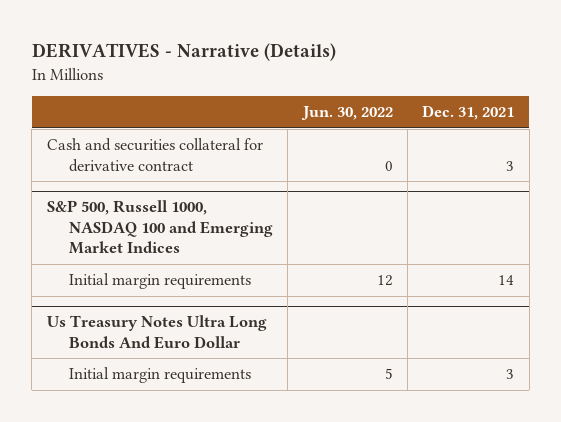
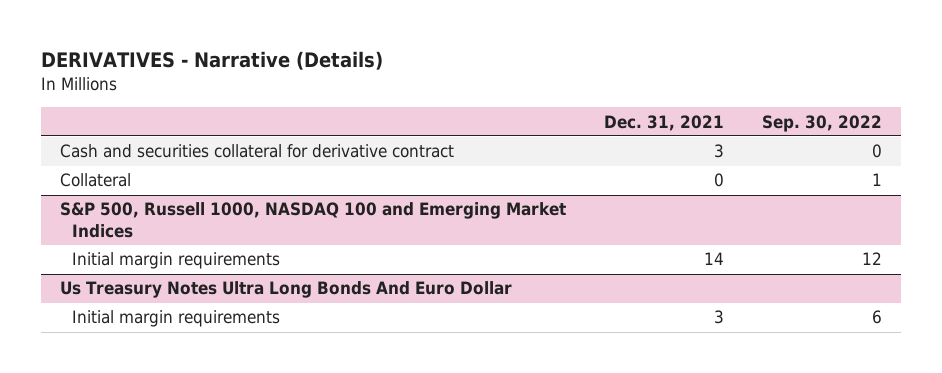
- | Jun. 30, 2022 | Dec. 31, 2021
+ | Dec. 31, 2021 | Sep. 30, 2022
+ Collateral | 0 | 1

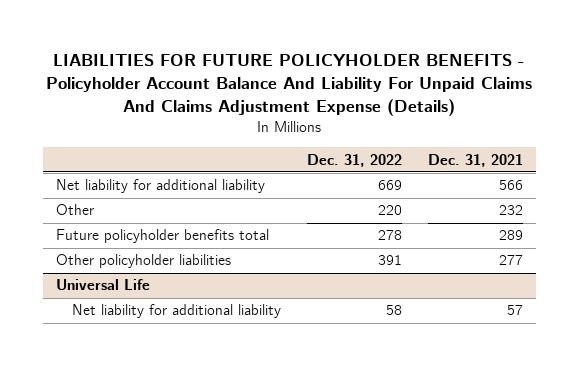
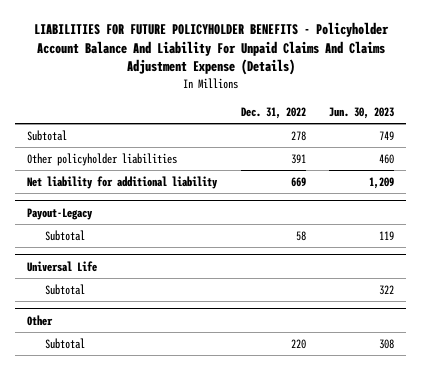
- | Dec. 31, 2022 | Dec. 31, 2021
+ | Dec. 31, 2022 | Jun. 30, 2023
- Other | 220 | 232
- Future policyholder benefits total | 278 | 289
+ Subtotal | 278 | 749
moved down: Net liability for additional liability | 669 | 1,209
+ Payout-Legacy
+ Subtotal | 58 | 119
@ Universal Life
- Net liability for additional liability | 58 | 57
+ Subtotal | | 322
+ Other
+ Subtotal | 220 | 308

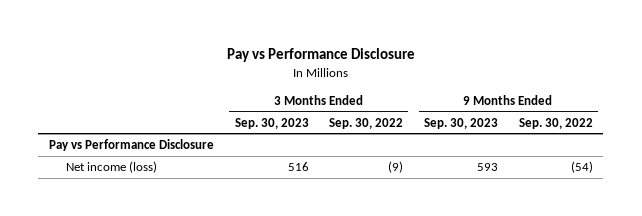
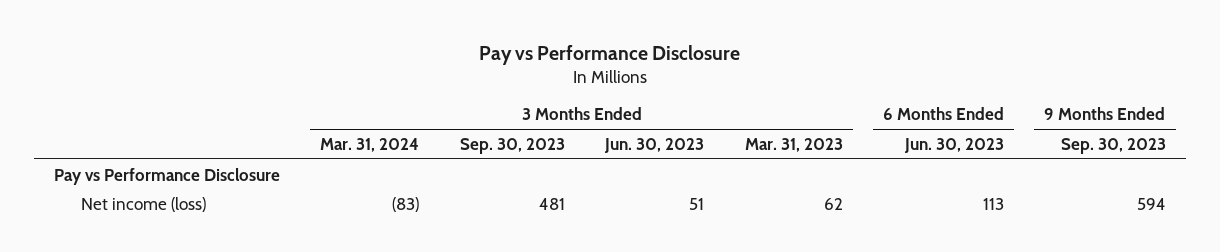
- | 3 Months Ended Sep. 30, 2023 | 3 Months Ended Sep. 30, 2022 | 9 Months Ended Sep. 30, 2023 | 9 Months Ended Sep. 30, 2022
+ | 3 Months Ended Mar. 31, 2024 | 3 Months Ended Sep. 30, 2023 | 3 Months Ended Jun. 30, 2023 | 3 Months Ended Mar. 31, 2023 | 6 Months Ended Jun. 30, 2023 | 9 Months Ended Sep. 30, 2023
- Net income (loss) | 516 | (9) | 593 | (54)
+ Net income (loss) | (83) | 481 | 51 | 62 | 113 | 594

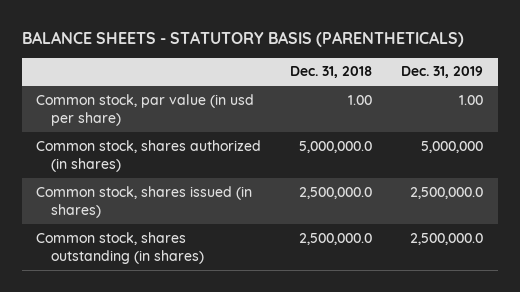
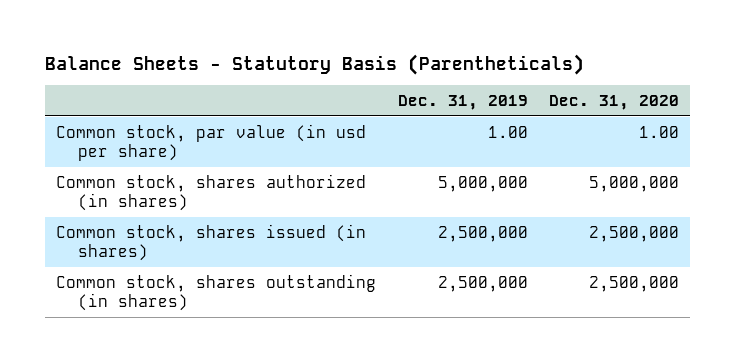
- BALANCE SHEETS - STATUTORY BASIS (PARENTHETICALS)
+ Balance Sheets - Statutory Basis (Parentheticals)
- | Dec. 31, 2018 | Dec. 31, 2019
+ | Dec. 31, 2019 | Dec. 31, 2020
- Common stock, shares issued (in shares) | 2,500,000.0 | 2,500,000.0
- Common stock, shares outstanding (in shares) | 2,500,000.0 | 2,500,000.0
+ Common stock, shares issued (in shares) | 2,500,000 | 2,500,000
+ Common stock, shares outstanding (in shares) | 2,500,000 | 2,500,000

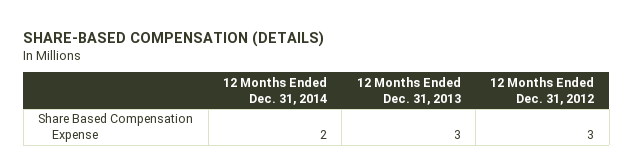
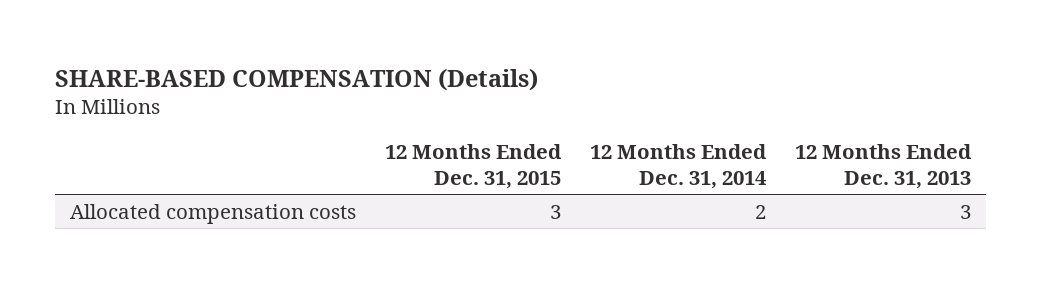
- SHARE-BASED COMPENSATION (DETAILS)
+ SHARE-BASED COMPENSATION (Details)
- | 12 Months Ended Dec. 31, 2014 | 12 Months Ended Dec. 31, 2013 | 12 Months Ended Dec. 31, 2012
+ | 12 Months Ended Dec. 31, 2015 | 12 Months Ended Dec. 31, 2014 | 12 Months Ended Dec. 31, 2013
- Share Based Compensation Expense | 2 | 3 | 3
+ Allocated compensation costs | 3 | 2 | 3

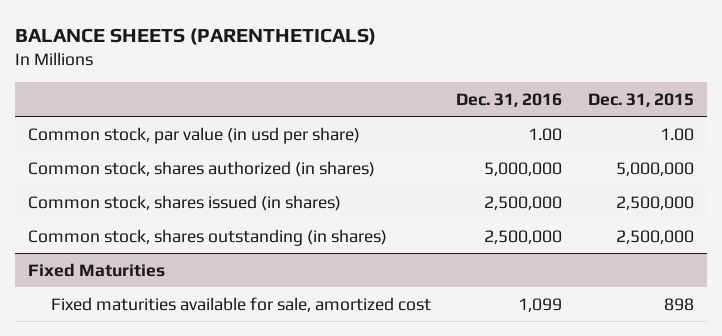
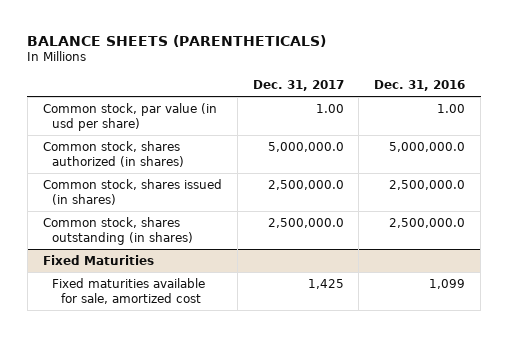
- | Dec. 31, 2016 | Dec. 31, 2015
+ | Dec. 31, 2017 | Dec. 31, 2016
- Common stock, shares authorized (in shares) | 5,000,000 | 5,000,000
- Common stock, shares issued (in shares) | 2,500,000 | 2,500,000
- Common stock, shares outstanding (in shares) | 2,500,000 | 2,500,000
+ Common stock, shares authorized (in shares) | 5,000,000.0 | 5,000,000.0
+ Common stock, shares issued (in shares) | 2,500,000.0 | 2,500,000.0
+ Common stock, shares outstanding (in shares) | 2,500,000.0 | 2,500,000.0

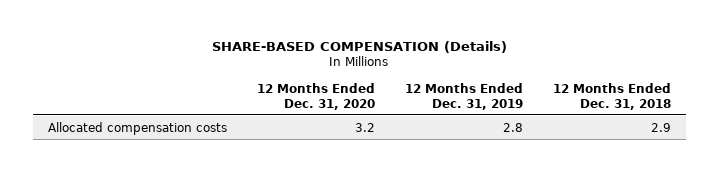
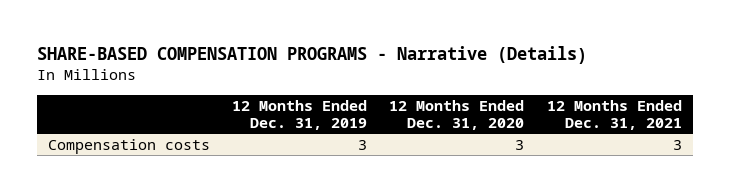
- SHARE-BASED COMPENSATION (Details)
+ SHARE-BASED COMPENSATION PROGRAMS - Narrative (Details)
- | 12 Months Ended Dec. 31, 2020 | 12 Months Ended Dec. 31, 2019 | 12 Months Ended Dec. 31, 2018
+ | 12 Months Ended Dec. 31, 2019 | 12 Months Ended Dec. 31, 2020 | 12 Months Ended Dec. 31, 2021
- Allocated compensation costs | 3.2 | 2.8 | 2.9
+ Compensation costs | 3 | 3 | 3

